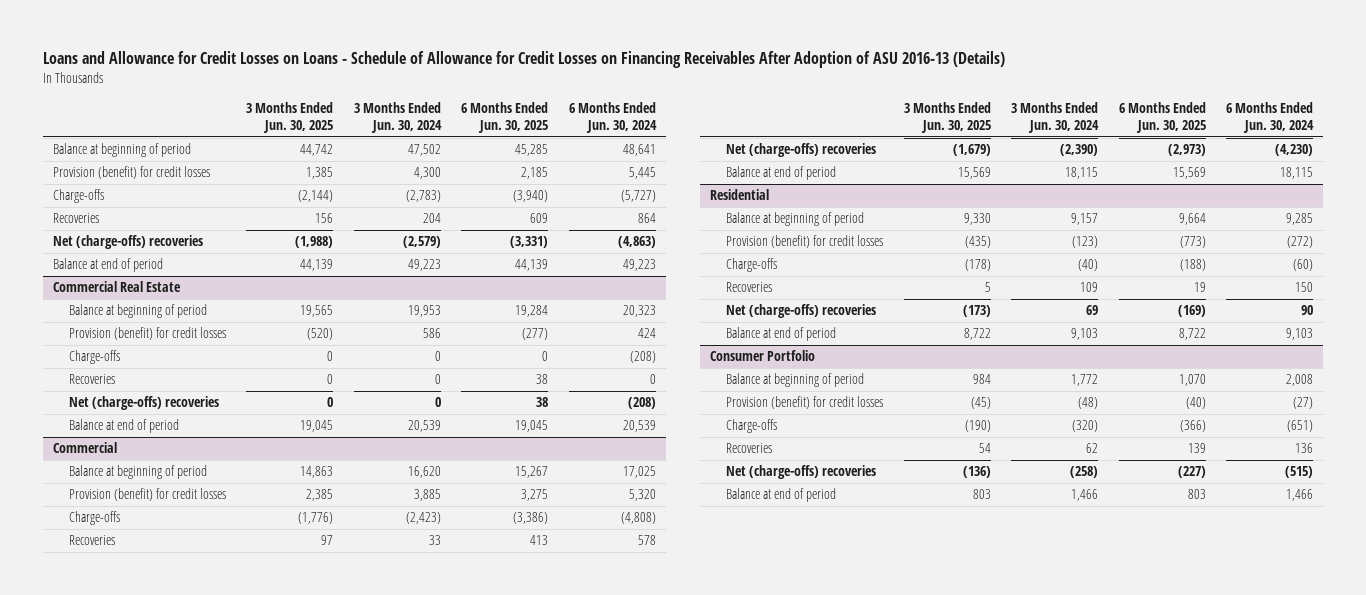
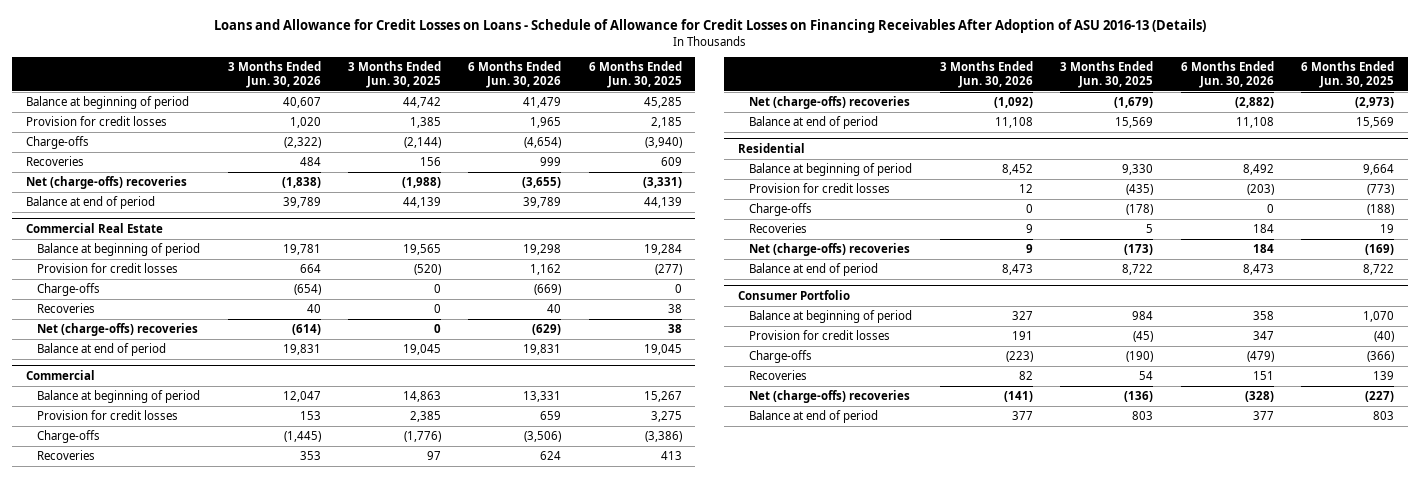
- | 3 Months Ended Jun. 30, 2025 | 3 Months Ended Jun. 30, 2024 | 6 Months Ended Jun. 30, 2025 | 6 Months Ended Jun. 30, 2024
+ | 3 Months Ended Jun. 30, 2026 | 3 Months Ended Jun. 30, 2025 | 6 Months Ended Jun. 30, 2026 | 6 Months Ended Jun. 30, 2025
- Provision (benefit) for credit losses | 1,385 | 4,300 | 2,185 | 5,445
+ Provision for credit losses | 1,020 | 1,385 | 1,965 | 2,185
@ Commercial Real Estate
- Provision (benefit) for credit losses | (520) | 586 | (277) | 424
+ Provision for credit losses | 664 | (520) | 1,162 | (277)
@ Commercial
- Provision (benefit) for credit losses | 2,385 | 3,885 | 3,275 | 5,320
+ Provision for credit losses | 153 | 2,385 | 659 | 3,275
@ Residential
- Provision (benefit) for credit losses | (435) | (123) | (773) | (272)
+ Provision for credit losses | 12 | (435) | (203) | (773)
@ Consumer Portfolio
- Provision (benefit) for credit losses | (45) | (48) | (40) | (27)
+ Provision for credit losses | 191 | (45) | 347 | (40)

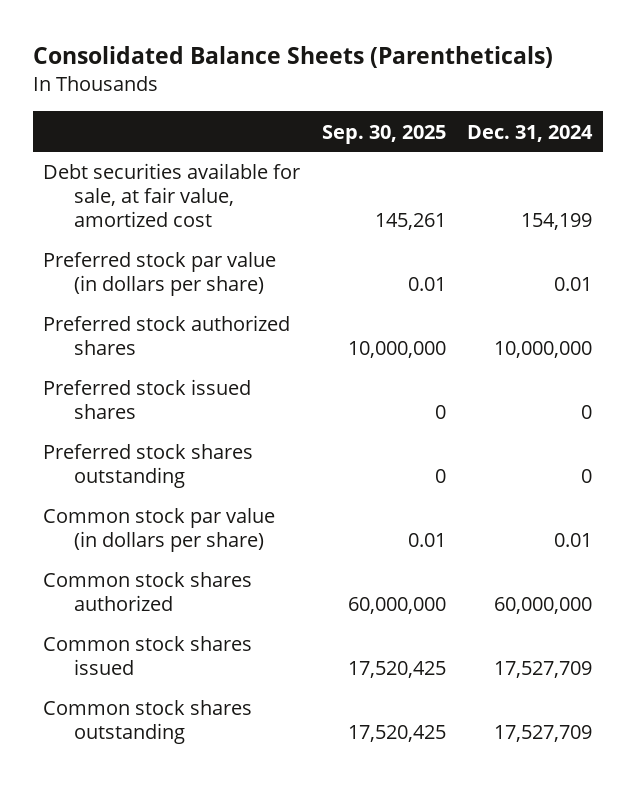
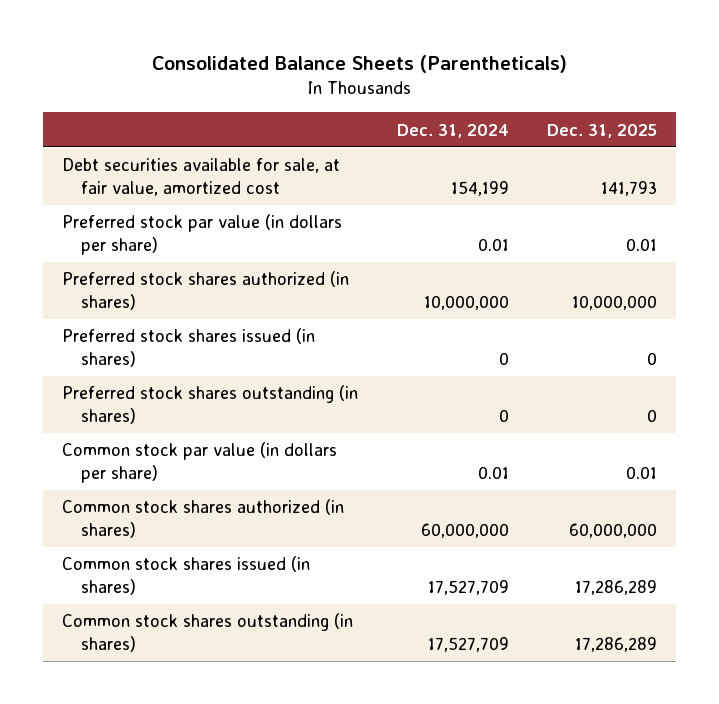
- | Sep. 30, 2025 | Dec. 31, 2024
+ | Dec. 31, 2024 | Dec. 31, 2025
- Preferred stock authorized shares | 10,000,000 | 10,000,000
- Preferred stock issued shares | 0 | 0
- Preferred stock shares outstanding | 0 | 0
+ Preferred stock shares authorized (in shares) | 10,000,000 | 10,000,000
+ Preferred stock shares issued (in shares) | 0 | 0
+ Preferred stock shares outstanding (in shares) | 0 | 0
- Common stock shares authorized | 60,000,000 | 60,000,000
- Common stock shares issued | 17,520,425 | 17,527,709
- Common stock shares outstanding | 17,520,425 | 17,527,709
+ Common stock shares authorized (in shares) | 60,000,000 | 60,000,000
+ Common stock shares issued (in shares) | 17,527,709 | 17,286,289
+ Common stock shares outstanding (in shares) | 17,527,709 | 17,286,289

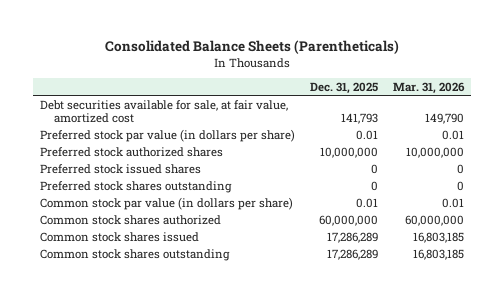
- | Dec. 31, 2024 | Dec. 31, 2025
+ | Dec. 31, 2025 | Mar. 31, 2026
- Preferred stock shares authorized (in shares) | 10,000,000 | 10,000,000
- Preferred stock shares issued (in shares) | 0 | 0
- Preferred stock shares outstanding (in shares) | 0 | 0
+ Preferred stock authorized shares | 10,000,000 | 10,000,000
+ Preferred stock issued shares | 0 | 0
+ Preferred stock shares outstanding | 0 | 0
- Common stock shares authorized (in shares) | 60,000,000 | 60,000,000
- Common stock shares issued (in shares) | 17,527,709 | 17,286,289
- Common stock shares outstanding (in shares) | 17,527,709 | 17,286,289
+ Common stock shares authorized | 60,000,000 | 60,000,000
+ Common stock shares issued | 17,286,289 | 16,803,185
+ Common stock shares outstanding | 17,286,289 | 16,803,185

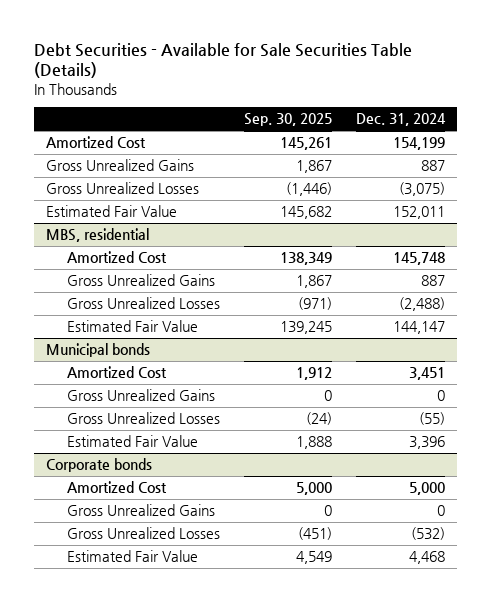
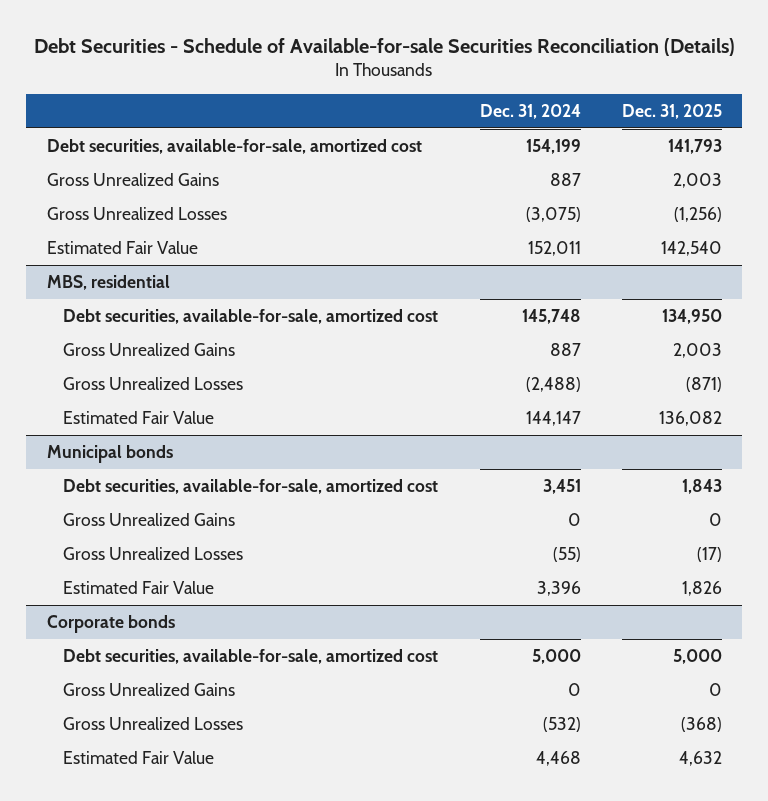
- Debt Securities - Available for Sale Securities Table (Details)
+ Debt Securities - Schedule of Available-for-sale Securities Reconciliation (Details)
- | Sep. 30, 2025 | Dec. 31, 2024
+ | Dec. 31, 2024 | Dec. 31, 2025
- Amortized Cost | 145,261 | 154,199
+ Debt securities, available-for-sale, amortized cost | 154,199 | 141,793
@ MBS, residential
- Amortized Cost | 138,349 | 145,748
+ Debt securities, available-for-sale, amortized cost | 145,748 | 134,950
@ Municipal bonds
- Amortized Cost | 1,912 | 3,451
+ Debt securities, available-for-sale, amortized cost | 3,451 | 1,843
@ Corporate bonds
- Amortized Cost | 5,000 | 5,000
+ Debt securities, available-for-sale, amortized cost | 5,000 | 5,000

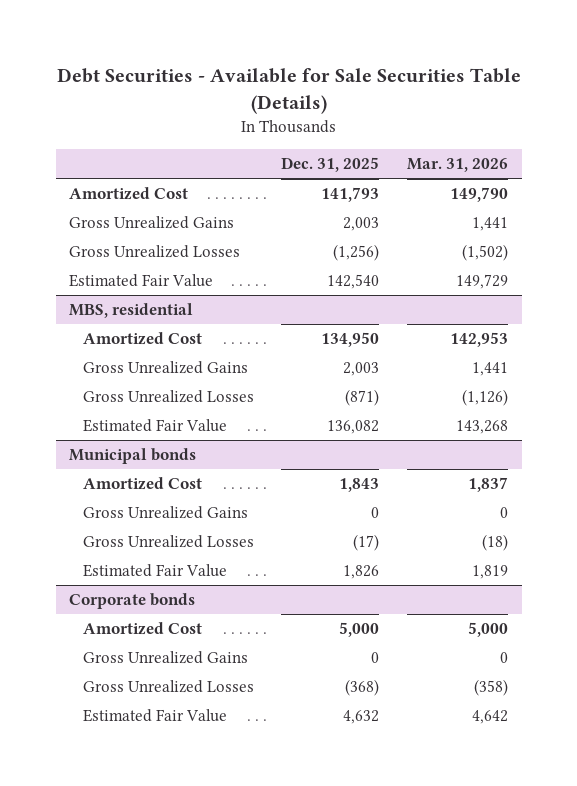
- Debt Securities - Schedule of Available-for-sale Securities Reconciliation (Details)
+ Debt Securities - Available for Sale Securities Table (Details)
- | Dec. 31, 2024 | Dec. 31, 2025
+ | Dec. 31, 2025 | Mar. 31, 2026
- Debt securities, available-for-sale, amortized cost | 154,199 | 141,793
+ Amortized Cost | 141,793 | 149,790
@ MBS, residential
- Debt securities, available-for-sale, amortized cost | 145,748 | 134,950
+ Amortized Cost | 134,950 | 142,953
@ Municipal bonds
- Debt securities, available-for-sale, amortized cost | 3,451 | 1,843
+ Amortized Cost | 1,843 | 1,837
@ Corporate bonds
- Debt securities, available-for-sale, amortized cost | 5,000 | 5,000
+ Amortized Cost | 5,000 | 5,000

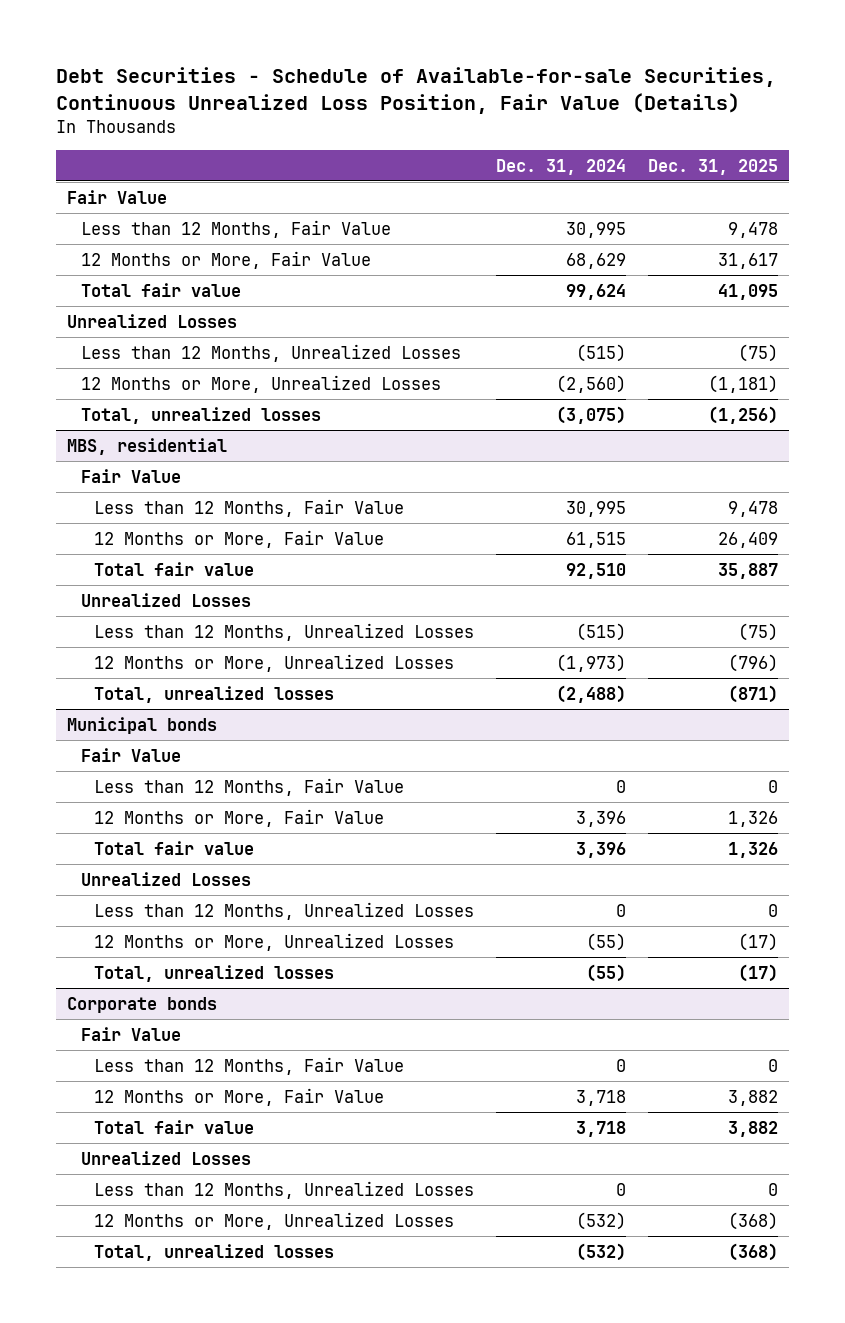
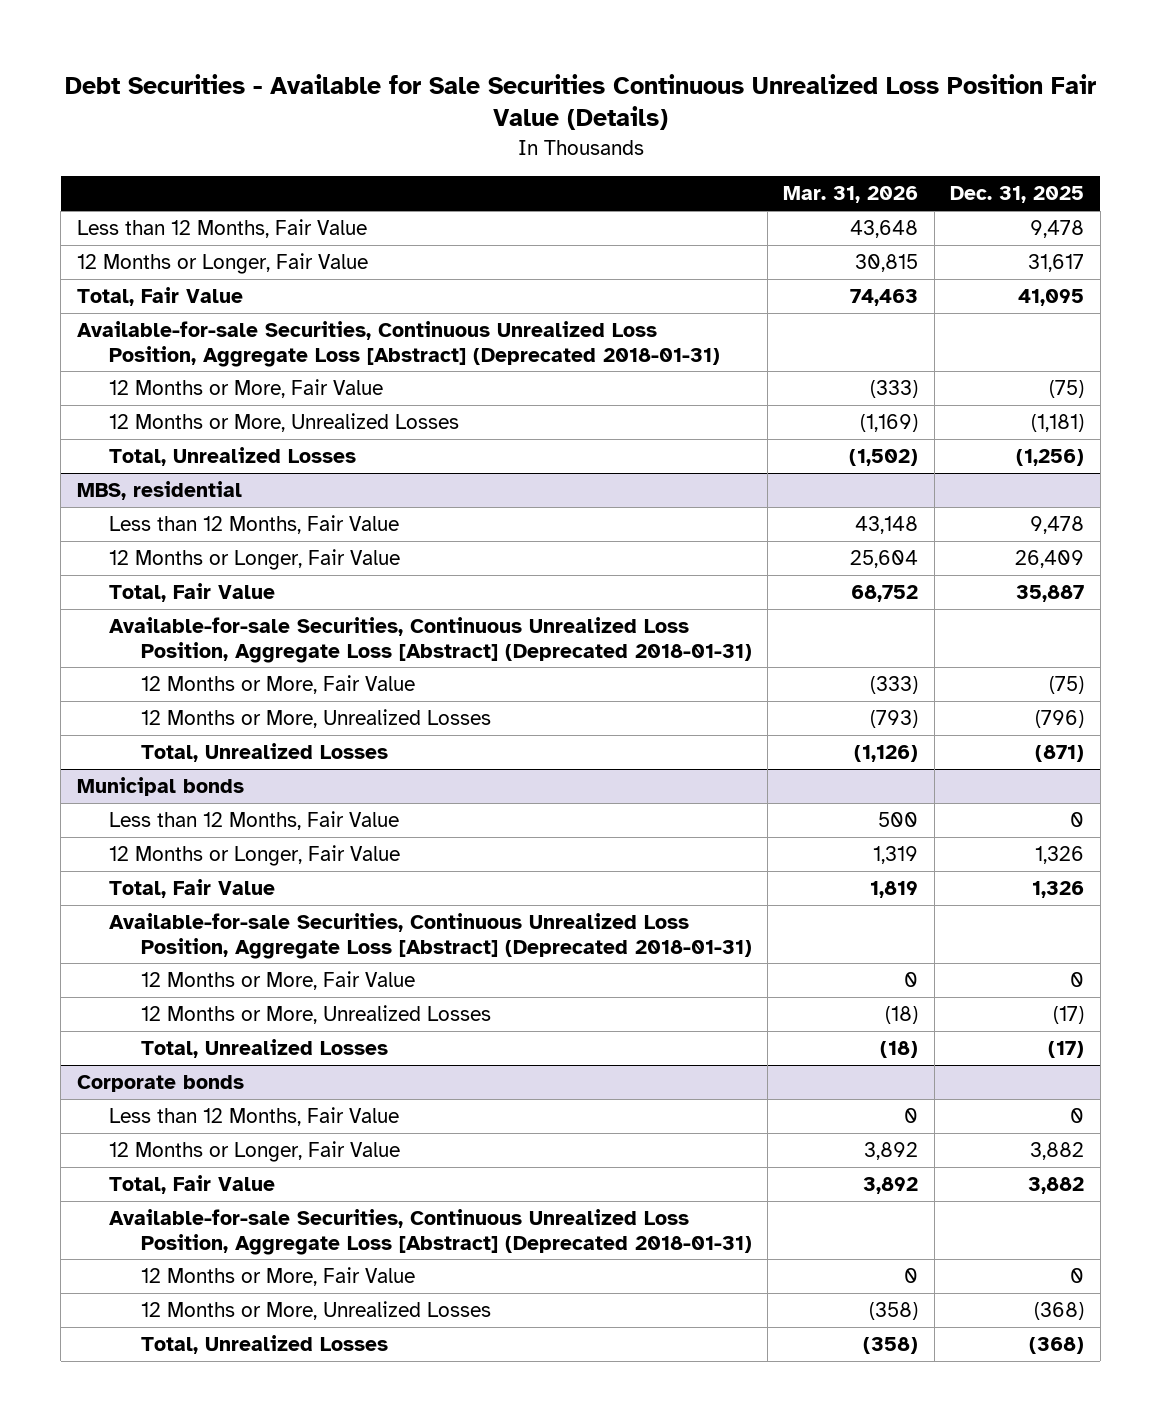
- Debt Securities - Schedule of Available-for-sale Securities, Continuous Unrealized Loss Position, Fair Value (Details)
+ Debt Securities - Available for Sale Securities Continuous Unrealized Loss Position Fair Value (Details)
- | Dec. 31, 2024 | Dec. 31, 2025
+ | Mar. 31, 2026 | Dec. 31, 2025
- Fair Value
- 12 Months or More, Fair Value | 68,629 | 31,617
- Total fair value | 99,624 | 41,095
- Unrealized Losses
- Less than 12 Months, Unrealized Losses | (515) | (75)
+ 12 Months or Longer, Fair Value | 30,815 | 31,617
+ Total, Fair Value | 74,463 | 41,095
+ Available-for-sale Securities, Continuous Unrealized Loss Position, Aggregate Loss [Abstract] (Deprecated 2018-01-31)
+ 12 Months or More, Fair Value | (333) | (75)
- Total, unrealized losses | (3,075) | (1,256)
+ Total, Unrealized Losses | (1,502) | (1,256)
@ MBS, residential
- Fair Value
- 12 Months or More, Fair Value | 61,515 | 26,409
- Total fair value | 92,510 | 35,887
- Unrealized Losses
- Less than 12 Months, Unrealized Losses | (515) | (75)
+ 12 Months or Longer, Fair Value | 25,604 | 26,409
+ Total, Fair Value | 68,752 | 35,887
+ Available-for-sale Securities, Continuous Unrealized Loss Position, Aggregate Loss [Abstract] (Deprecated 2018-01-31)
+ 12 Months or More, Fair Value | (333) | (75)
- Total, unrealized losses | (2,488) | (871)
+ Total, Unrealized Losses | (1,126) | (871)
@ Municipal bonds
- Fair Value
- 12 Months or More, Fair Value | 3,396 | 1,326
- Total fair value | 3,396 | 1,326
- Unrealized Losses
- Less than 12 Months, Unrealized Losses | 0 | 0
+ 12 Months or Longer, Fair Value | 1,319 | 1,326
+ Total, Fair Value | 1,819 | 1,326
+ Available-for-sale Securities, Continuous Unrealized Loss Position, Aggregate Loss [Abstract] (Deprecated 2018-01-31)
+ 12 Months or More, Fair Value | 0 | 0
- Total, unrealized losses | (55) | (17)
+ Total, Unrealized Losses | (18) | (17)
@ Corporate bonds
- Fair Value
- 12 Months or More, Fair Value | 3,718 | 3,882
- Total fair value | 3,718 | 3,882
- Unrealized Losses
- Less than 12 Months, Unrealized Losses | 0 | 0
+ 12 Months or Longer, Fair Value | 3,892 | 3,882
+ Total, Fair Value | 3,892 | 3,882
+ Available-for-sale Securities, Continuous Unrealized Loss Position, Aggregate Loss [Abstract] (Deprecated 2018-01-31)
+ 12 Months or More, Fair Value | 0 | 0
- Total, unrealized losses | (532) | (368)
+ Total, Unrealized Losses | (358) | (368)

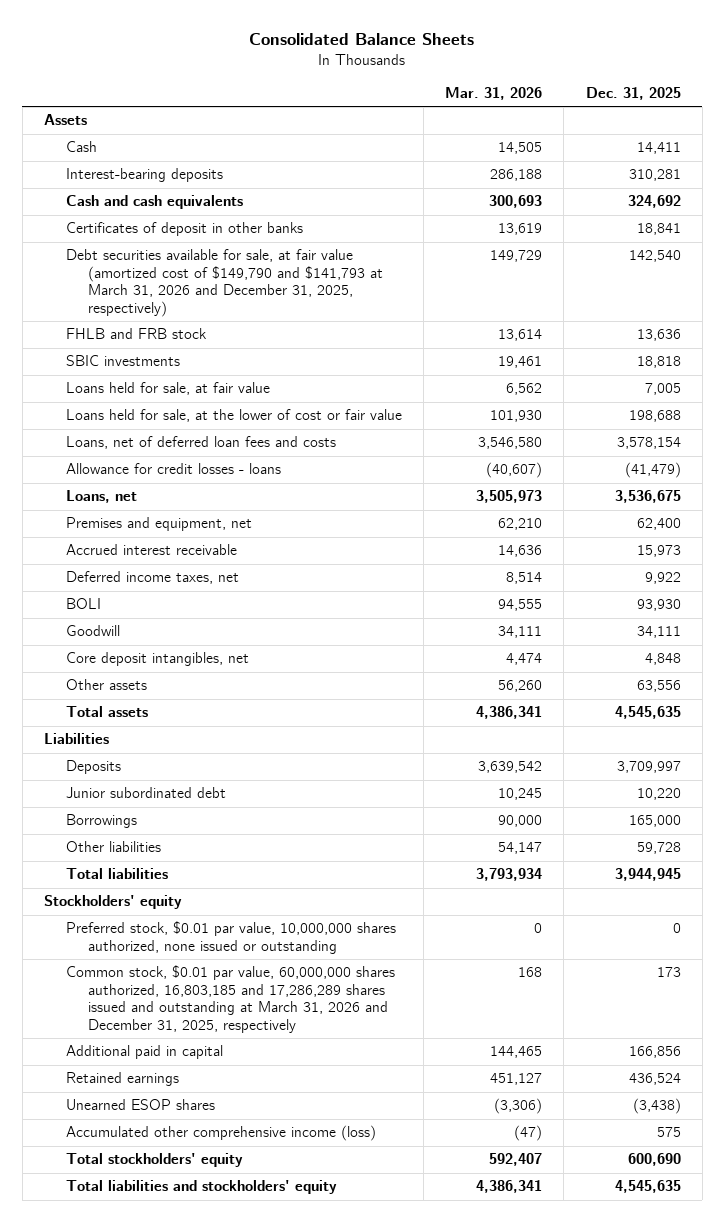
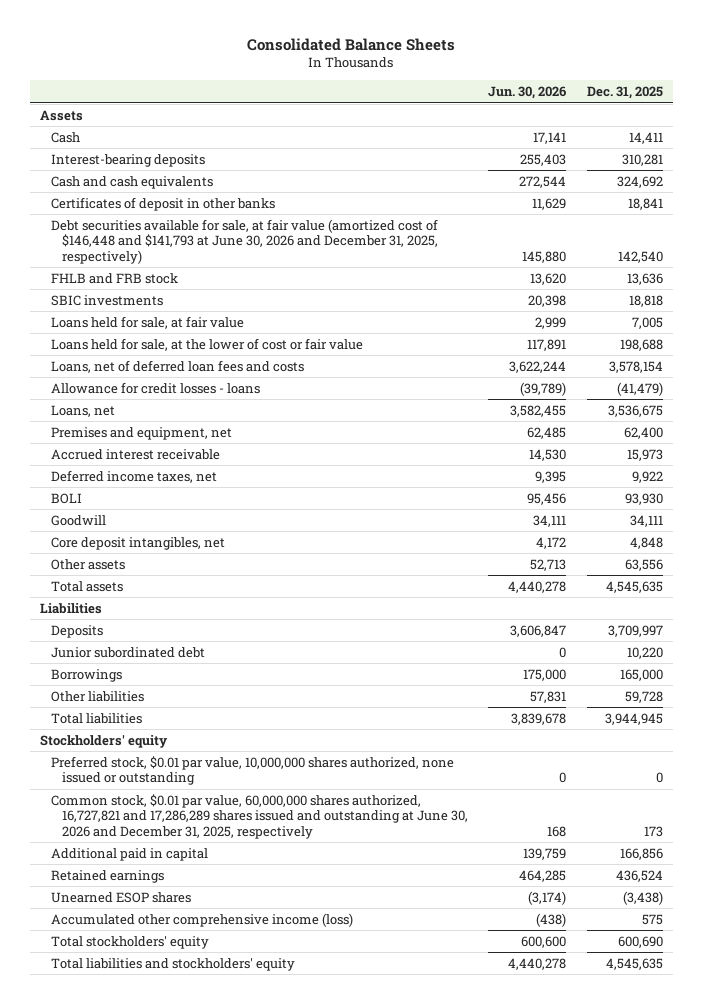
- | Mar. 31, 2026 | Dec. 31, 2025
+ | Jun. 30, 2026 | Dec. 31, 2025
- Debt securities available for sale, at fair value (amortized cost of $149,790 and $141,793 at March 31, 2026 and December 31, 2025, respectively) | 149,729 | 142,540
+ Debt securities available for sale, at fair value (amortized cost of $146,448 and $141,793 at June 30, 2026 and December 31, 2025, respectively) | 145,880 | 142,540
- Common stock, $0.01 par value, 60,000,000 shares authorized, 16,803,185 and 17,286,289 shares issued and outstanding at March 31, 2026 and December 31, 2025, respectively | 168 | 173
+ Common stock, $0.01 par value, 60,000,000 shares authorized, 16,727,821 and 17,286,289 shares issued and outstanding at June 30, 2026 and December 31, 2025, respectively | 168 | 173

